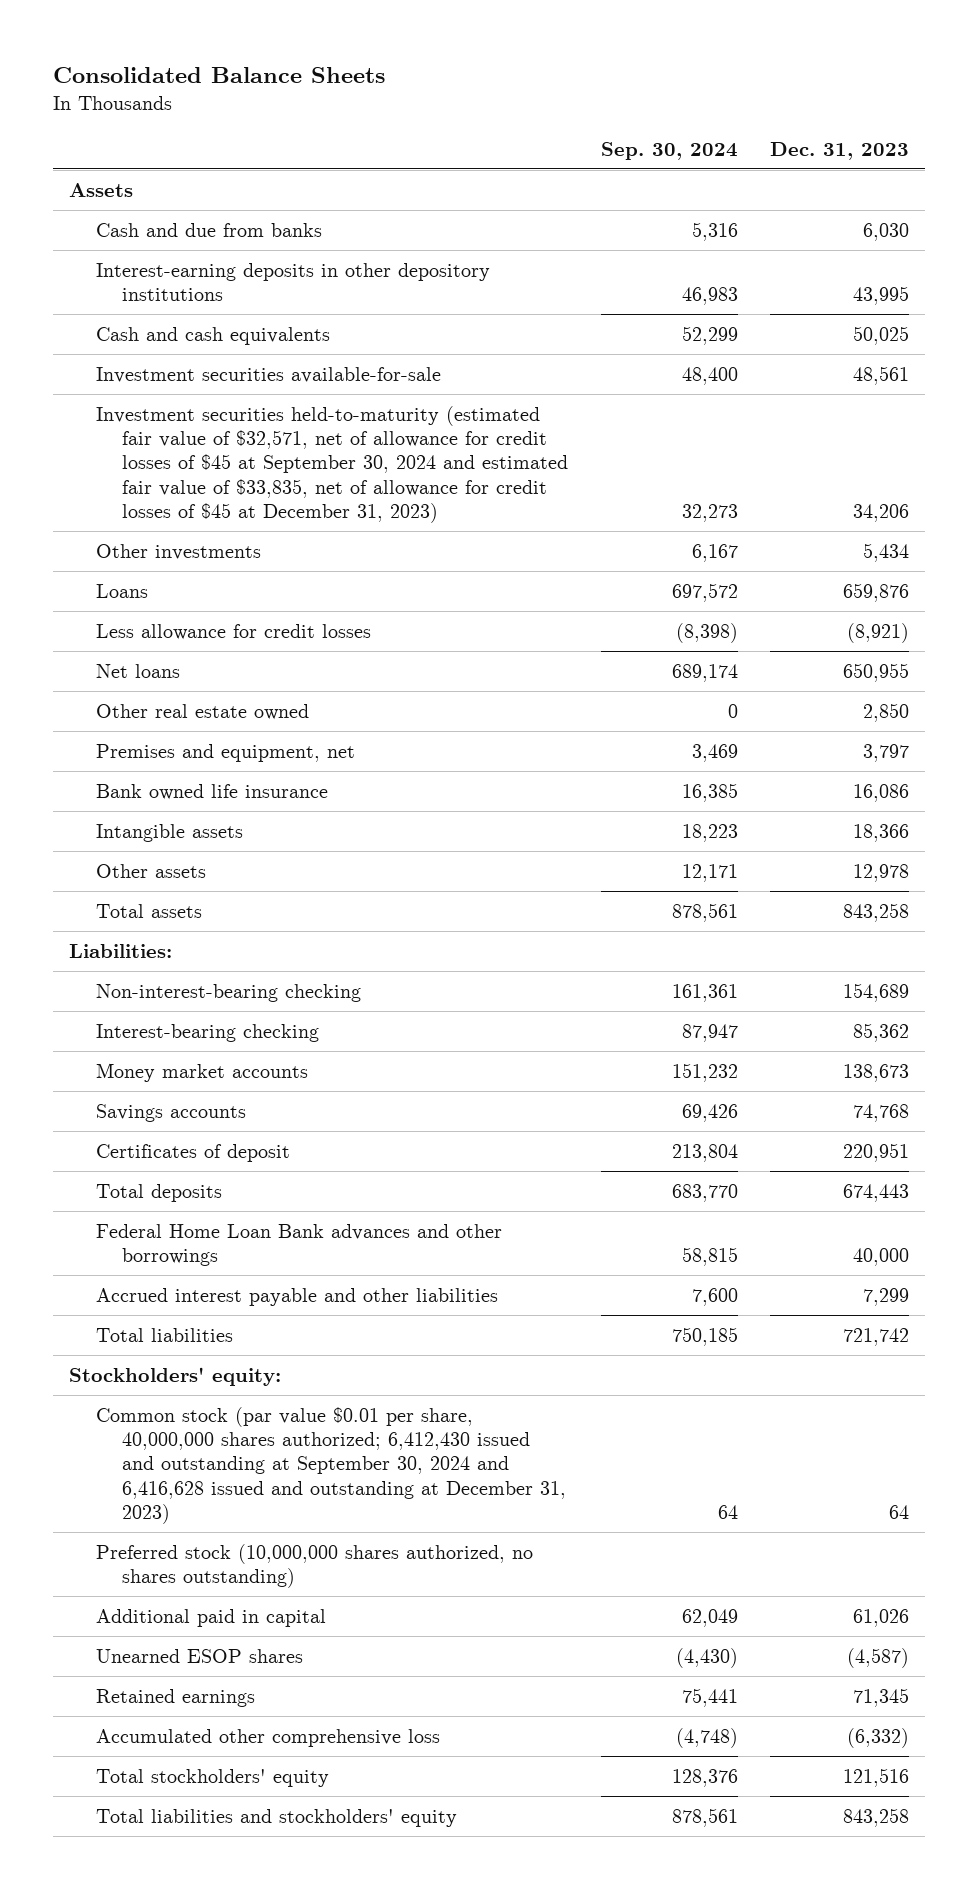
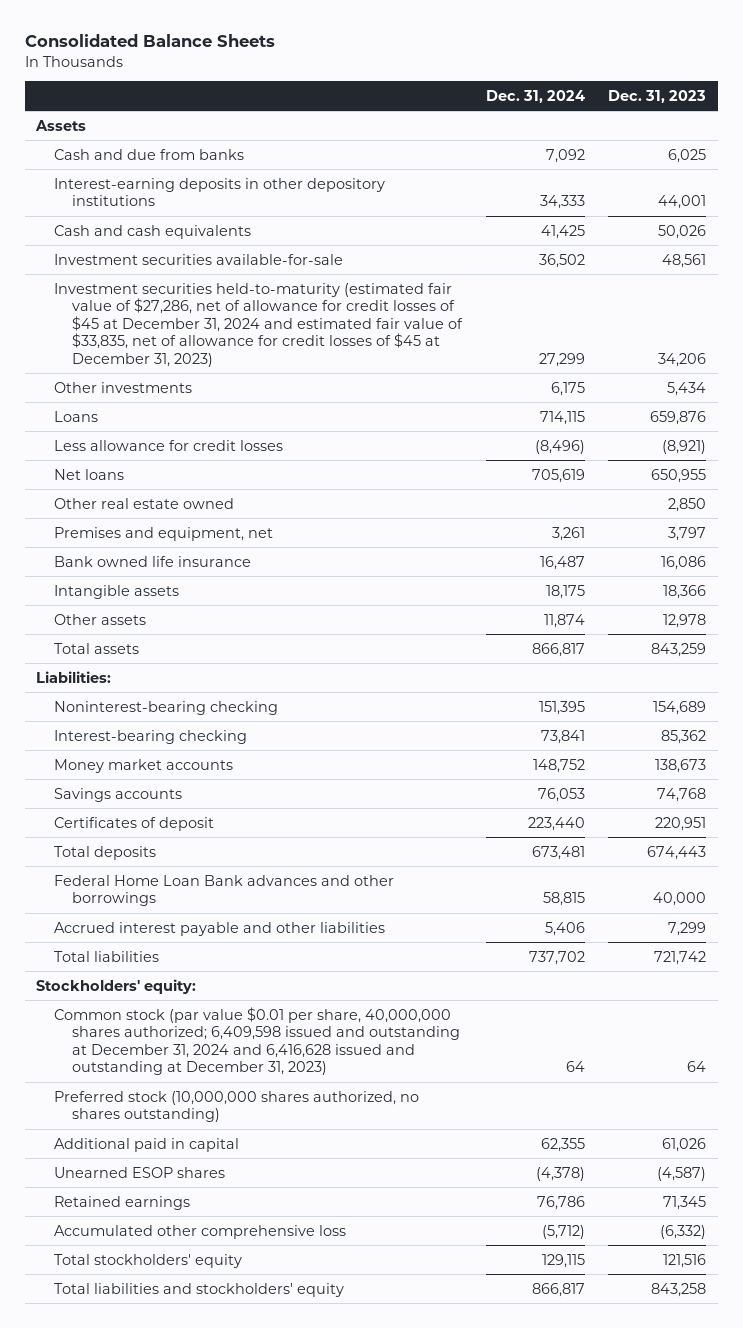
- | Sep. 30, 2024 | Dec. 31, 2023
+ | Dec. 31, 2024 | Dec. 31, 2023
- Cash and due from banks | 5,316 | 6,030
- Interest-earning deposits in other depository institutions | 46,983 | 43,995
- Cash and cash equivalents | 52,299 | 50,025
+ Cash and due from banks | 7,092 | 6,025
+ Interest-earning deposits in other depository institutions | 34,333 | 44,001
+ Cash and cash equivalents | 41,425 | 50,026
- Investment securities held-to-maturity (estimated fair value of $32,571, net of allowance for credit losses of $45 at September 30, 2024 and estimated fair value of $33,835, net of allowance for credit losses of $45 at December 31, 2023) | 32,273 | 34,206
+ Investment securities held-to-maturity (estimated fair value of $27,286, net of allowance for credit losses of $45 at December 31, 2024 and estimated fair value of $33,835, net of allowance for credit losses of $45 at December 31, 2023) | 27,299 | 34,206
- Total assets | 878,561 | 843,258
+ Total assets | 866,817 | 843,259
- Non-interest-bearing checking | 161,361 | 154,689
+ Noninterest-bearing checking | 151,395 | 154,689
- Common stock (par value $0.01 per share, 40,000,000 shares authorized; 6,412,430 issued and outstanding at September 30, 2024 and 6,416,628 issued and outstanding at December 31, 2023) | 64 | 64
+ Common stock (par value $0.01 per share, 40,000,000 shares authorized; 6,409,598 issued and outstanding at December 31, 2024 and 6,416,628 issued and outstanding at December 31, 2023) | 64 | 64

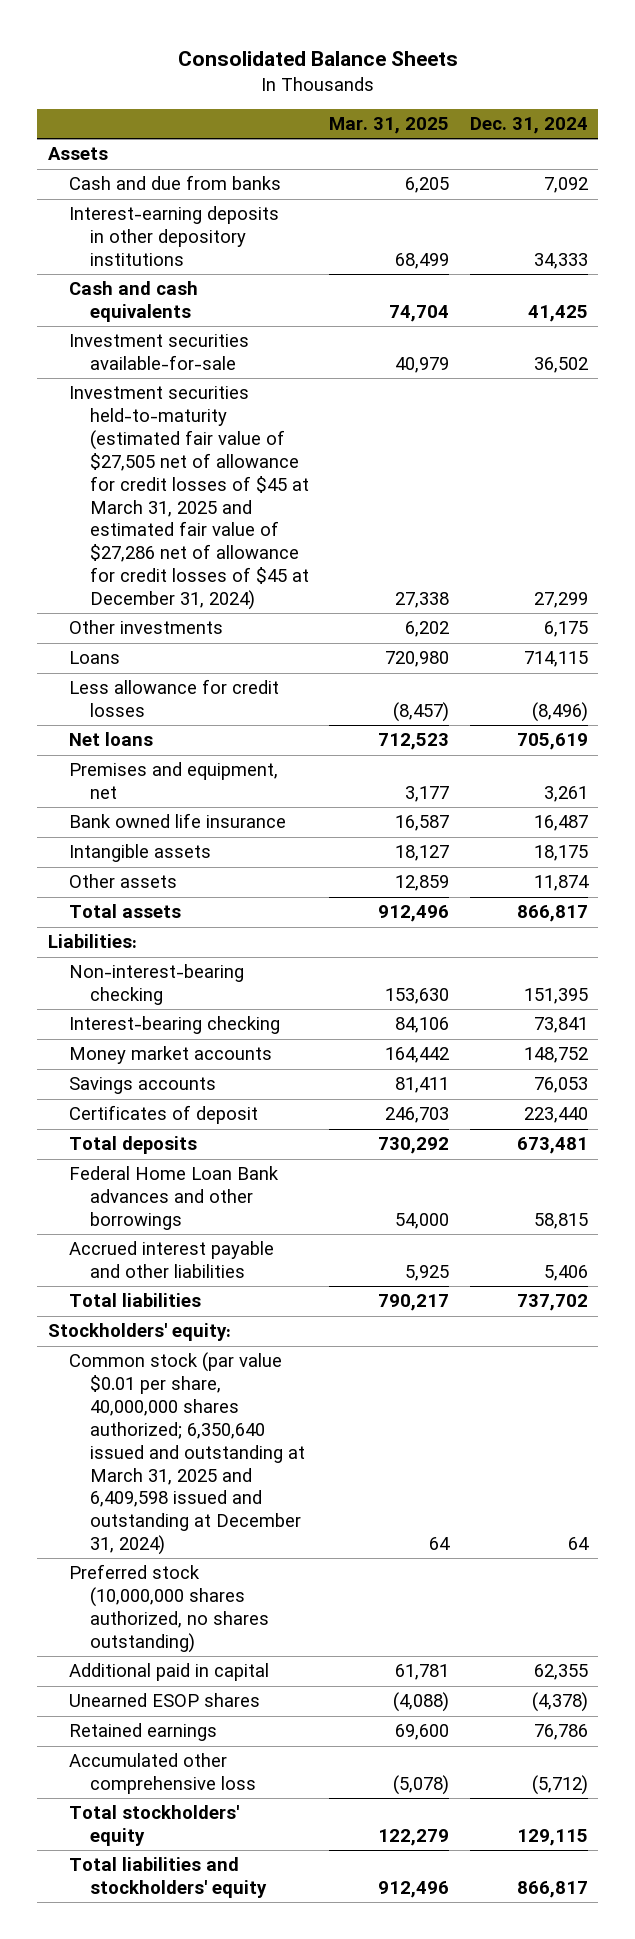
- | Dec. 31, 2024 | Dec. 31, 2023
+ | Mar. 31, 2025 | Dec. 31, 2024
- Investment securities held-to-maturity (estimated fair value of $27,286, net of allowance for credit losses of $45 at December 31, 2024 and estimated fair value of $33,835, net of allowance for credit losses of $45 at December 31, 2023) | 27,299 | 34,206
+ Investment securities held-to-maturity (estimated fair value of $27,505 net of allowance for credit losses of $45 at March 31, 2025 and estimated fair value of $27,286 net of allowance for credit losses of $45 at December 31, 2024) | 27,338 | 27,299
- Other real estate owned | | 2,850
- Noninterest-bearing checking | 151,395 | 154,689
+ Non-interest-bearing checking | 153,630 | 151,395
- Common stock (par value $0.01 per share, 40,000,000 shares authorized; 6,409,598 issued and outstanding at December 31, 2024 and 6,416,628 issued and outstanding at December 31, 2023) | 64 | 64
+ Common stock (par value $0.01 per share, 40,000,000 shares authorized; 6,350,640 issued and outstanding at March 31, 2025 and 6,409,598 issued and outstanding at December 31, 2024) | 64 | 64

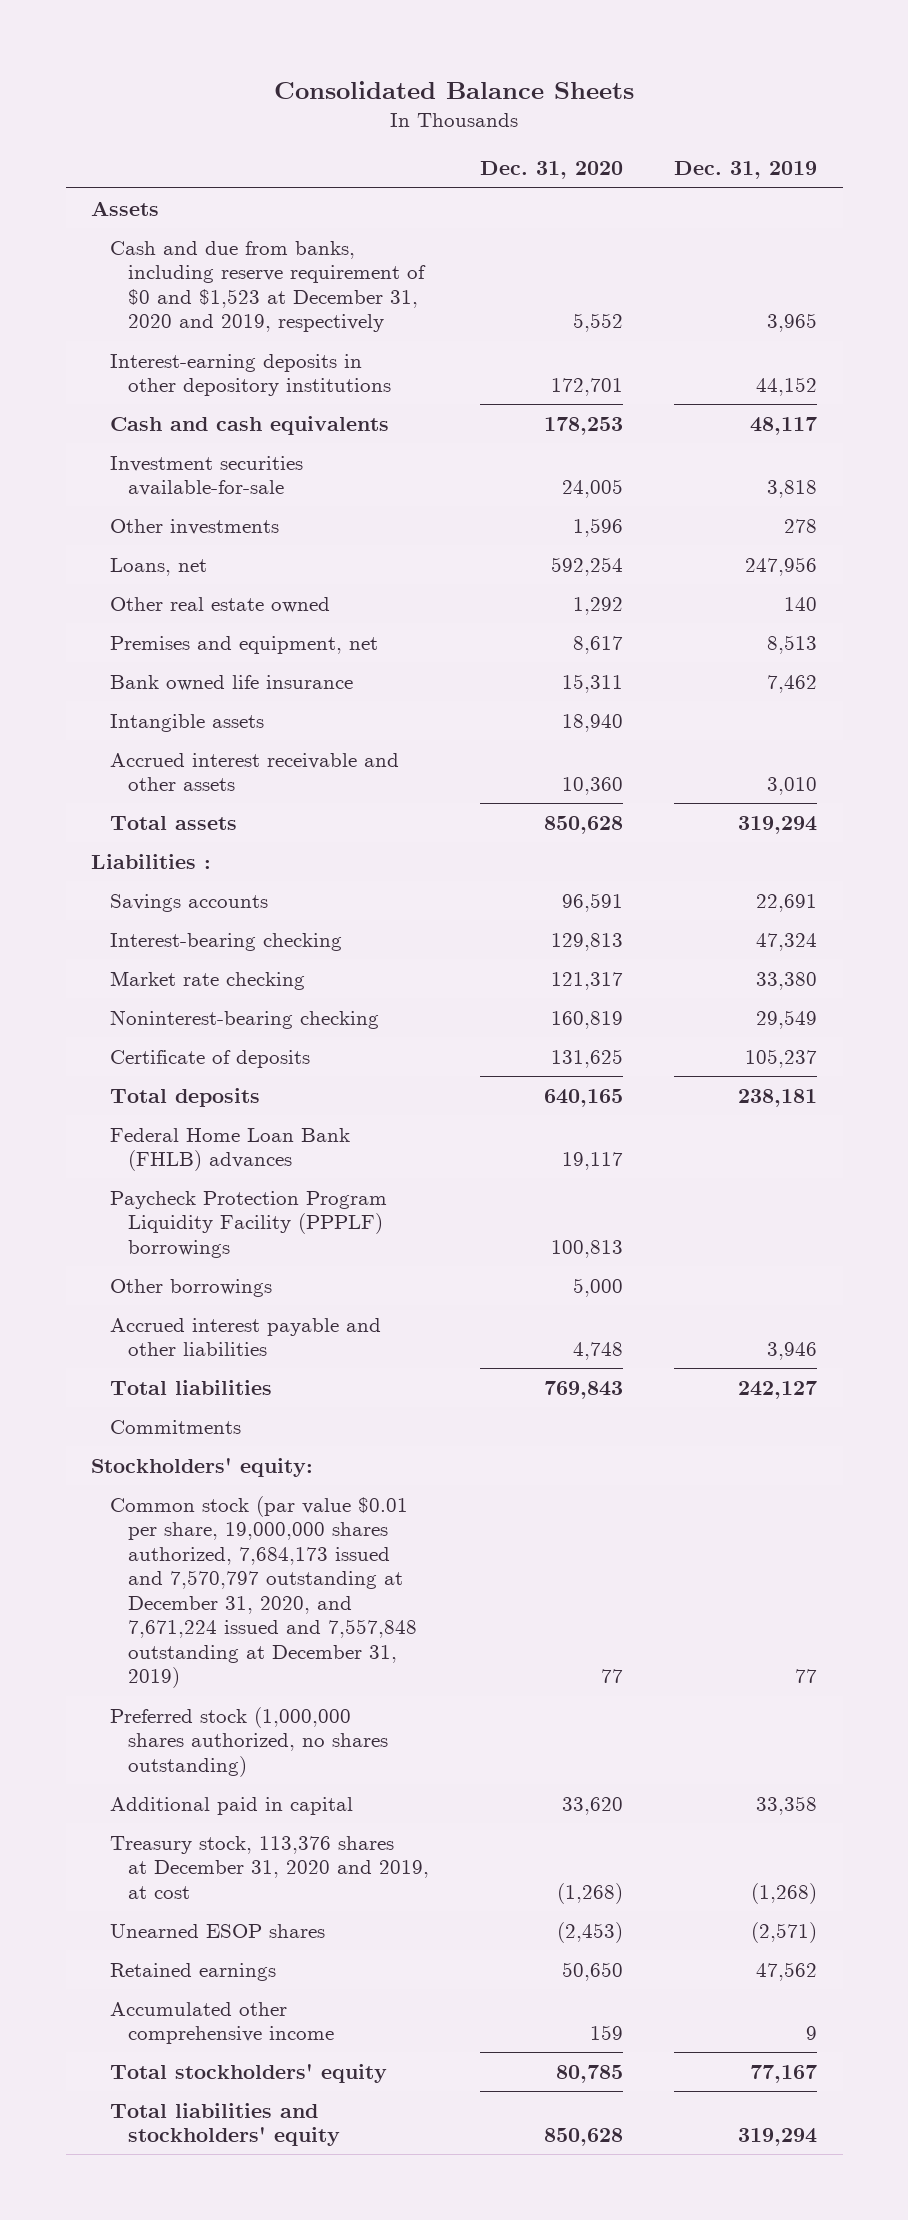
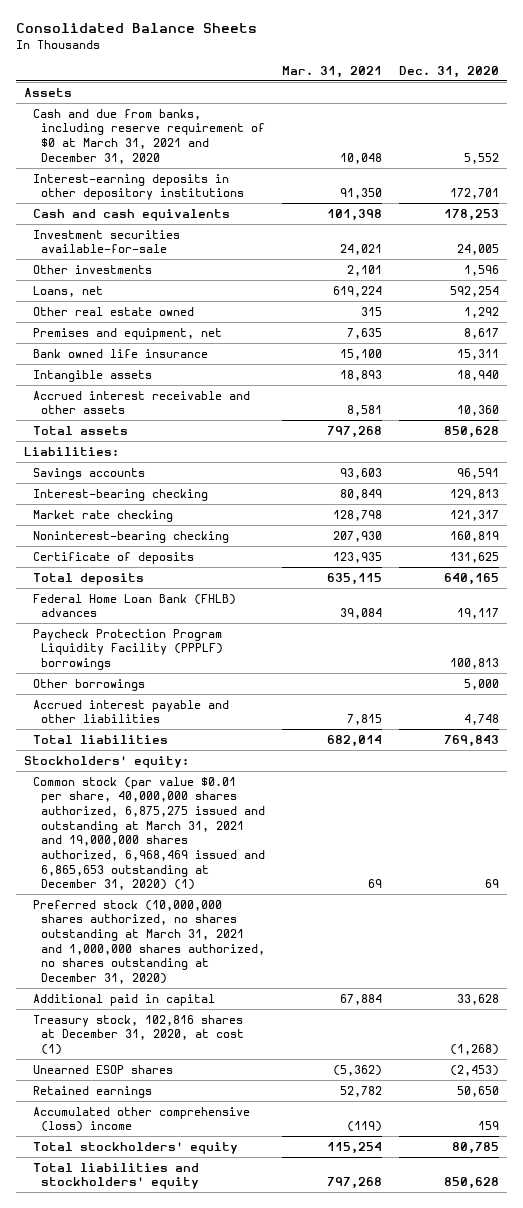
- | Dec. 31, 2020 | Dec. 31, 2019
+ | Mar. 31, 2021 | Dec. 31, 2020
- Cash and due from banks, including reserve requirement of $0 and $1,523 at December 31, 2020 and 2019, respectively | 5,552 | 3,965
+ Cash and due from banks, including reserve requirement of $0 at March 31, 2021 and December 31, 2020 | 10,048 | 5,552
- Liabilities :
+ Liabilities:
- Commitments
- Common stock (par value $0.01 per share, 19,000,000 shares authorized, 7,684,173 issued and 7,570,797 outstanding at December 31, 2020, and 7,671,224 issued and 7,557,848 outstanding at December 31, 2019) | 77 | 77
- Preferred stock (1,000,000 shares authorized, no shares outstanding)
- Additional paid in capital | 33,620 | 33,358
- Treasury stock, 113,376 shares at December 31, 2020 and 2019, at cost | (1,268) | (1,268)
+ Common stock (par value $0.01 per share, 40,000,000 shares authorized, 6,875,275 issued and outstanding at March 31, 2021 and 19,000,000 shares authorized, 6,968,469 issued and 6,865,653 outstanding at December 31, 2020) (1) | 69 | 69
+ Preferred stock (10,000,000 shares authorized, no shares outstanding at March 31, 2021 and 1,000,000 shares authorized, no shares outstanding at December 31, 2020)
+ Additional paid in capital | 67,884 | 33,628
+ Treasury stock, 102,816 shares at December 31, 2020, at cost (1) | | (1,268)
- Accumulated other comprehensive income | 159 | 9
+ Accumulated other comprehensive (loss) income | (119) | 159

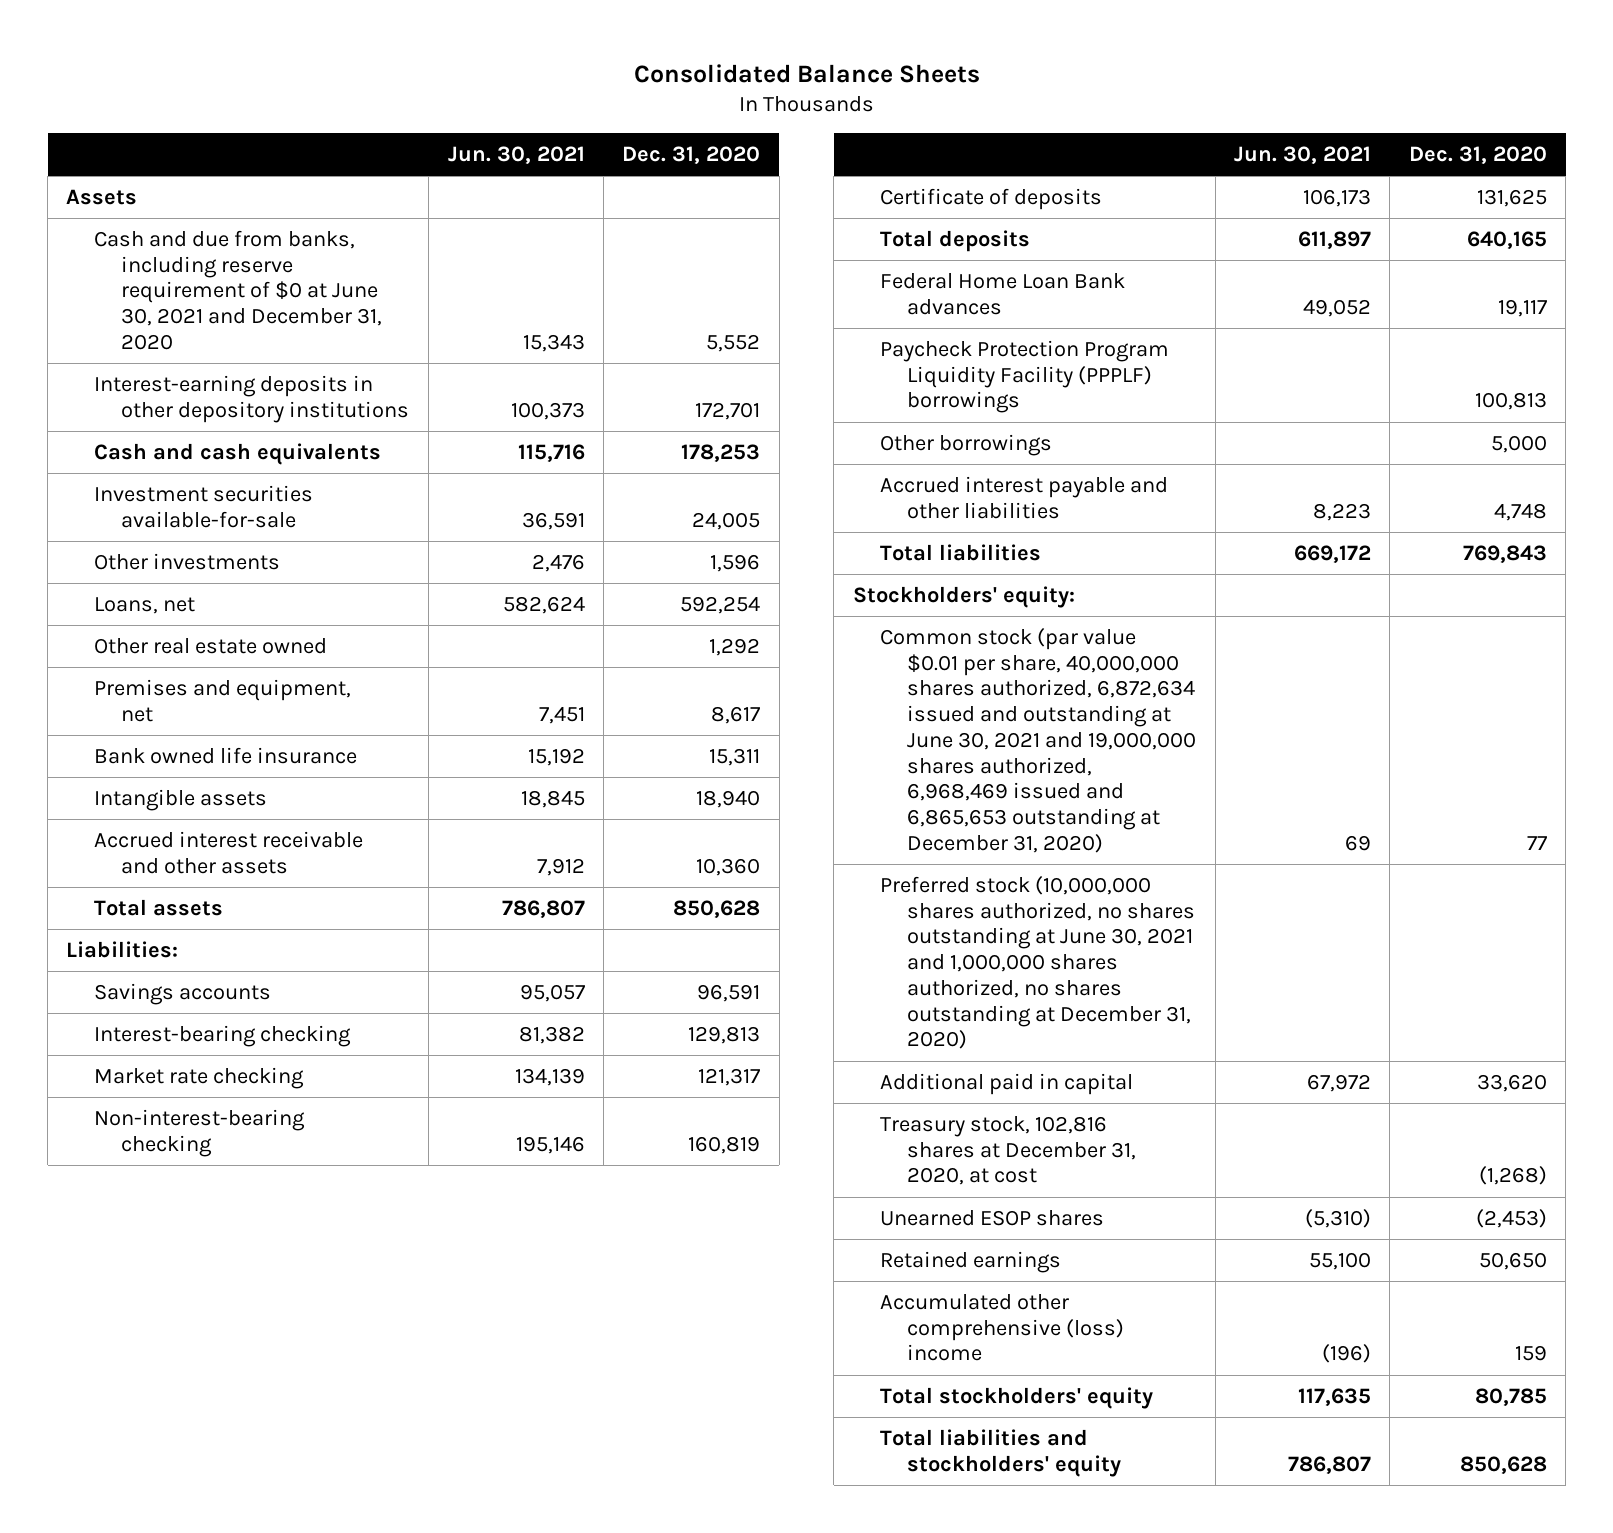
- | Mar. 31, 2021 | Dec. 31, 2020
+ | Jun. 30, 2021 | Dec. 31, 2020
- Cash and due from banks, including reserve requirement of $0 at March 31, 2021 and December 31, 2020 | 10,048 | 5,552
+ Cash and due from banks, including reserve requirement of $0 at June 30, 2021 and December 31, 2020 | 15,343 | 5,552
- Noninterest-bearing checking | 207,930 | 160,819
+ Non-interest-bearing checking | 195,146 | 160,819
- Federal Home Loan Bank (FHLB) advances | 39,084 | 19,117
+ Federal Home Loan Bank advances | 49,052 | 19,117
- Common stock (par value $0.01 per share, 40,000,000 shares authorized, 6,875,275 issued and outstanding at March 31, 2021 and 19,000,000 shares authorized, 6,968,469 issued and 6,865,653 outstanding at December 31, 2020) (1) | 69 | 69
- Preferred stock (10,000,000 shares authorized, no shares outstanding at March 31, 2021 and 1,000,000 shares authorized, no shares outstanding at December 31, 2020)
- Additional paid in capital | 67,884 | 33,628
- Treasury stock, 102,816 shares at December 31, 2020, at cost (1) | | (1,268)
+ Common stock (par value $0.01 per share, 40,000,000 shares authorized, 6,872,634 issued and outstanding at June 30, 2021 and 19,000,000 shares authorized, 6,968,469 issued and 6,865,653 outstanding at December 31, 2020) | 69 | 77
+ Preferred stock (10,000,000 shares authorized, no shares outstanding at June 30, 2021 and 1,000,000 shares authorized, no shares outstanding at December 31, 2020)
+ Additional paid in capital | 67,972 | 33,620
+ Treasury stock, 102,816 shares at December 31, 2020, at cost | | (1,268)

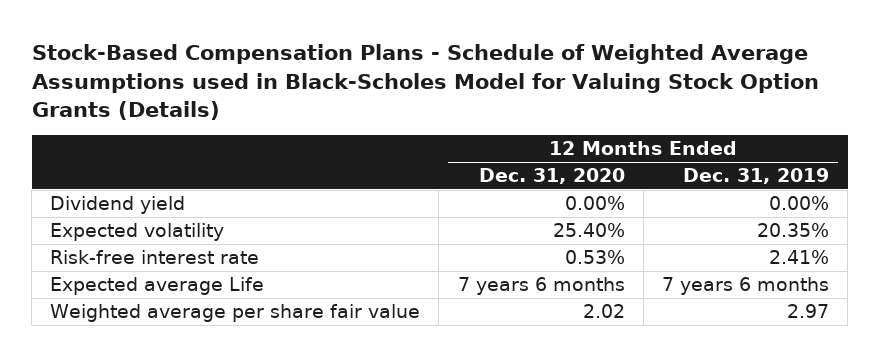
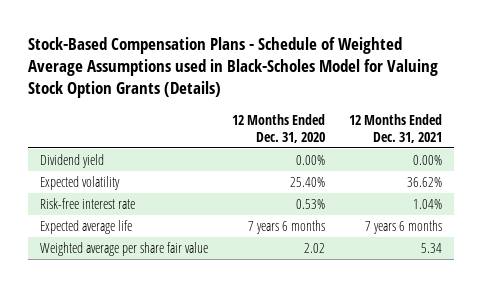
- | 12 Months Ended Dec. 31, 2020 | 12 Months Ended Dec. 31, 2019
+ | 12 Months Ended Dec. 31, 2020 | 12 Months Ended Dec. 31, 2021
- Expected average Life | 7 years 6 months | 7 years 6 months
+ Expected average life | 7 years 6 months | 7 years 6 months

